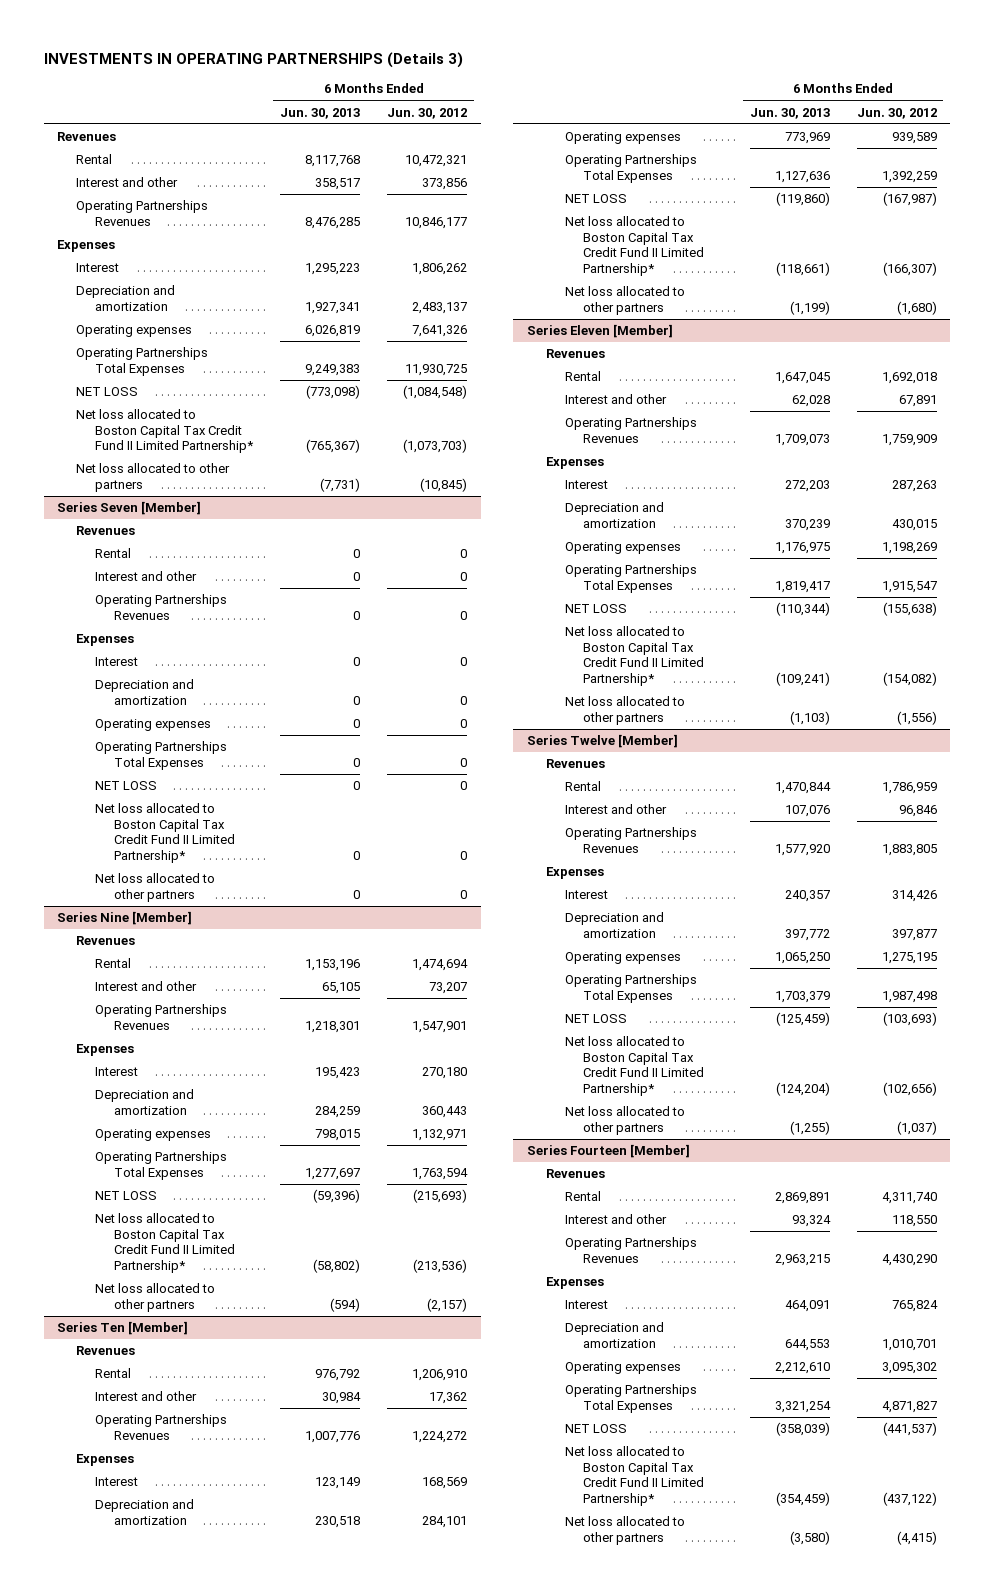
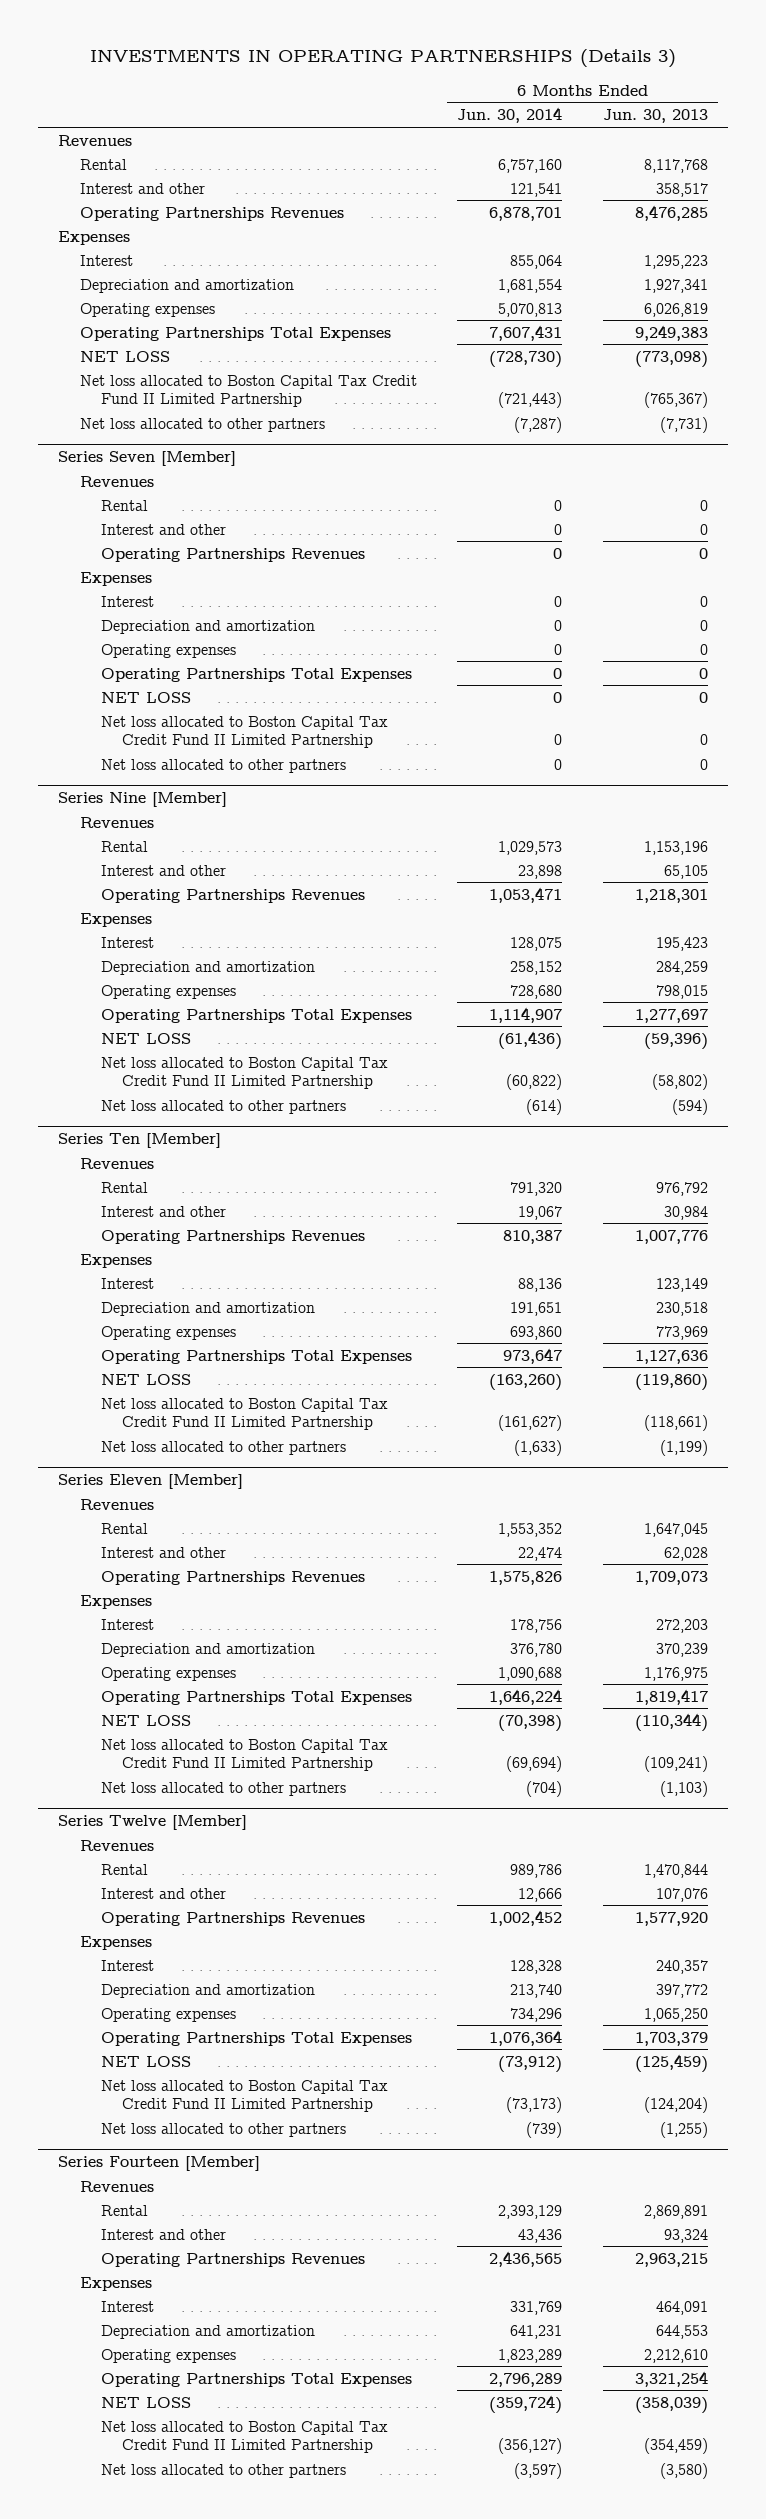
- | 6 Months Ended Jun. 30, 2013 | 6 Months Ended Jun. 30, 2012
+ | 6 Months Ended Jun. 30, 2014 | 6 Months Ended Jun. 30, 2013
- Net loss allocated to Boston Capital Tax Credit Fund II Limited Partnership* | (765,367) | (1,073,703)
+ Net loss allocated to Boston Capital Tax Credit Fund II Limited Partnership | (721,443) | (765,367)
@ Series Seven [Member]
- Net loss allocated to Boston Capital Tax Credit Fund II Limited Partnership* | 0 | 0
+ Net loss allocated to Boston Capital Tax Credit Fund II Limited Partnership | 0 | 0
@ Series Nine [Member]
- Net loss allocated to Boston Capital Tax Credit Fund II Limited Partnership* | (58,802) | (213,536)
+ Net loss allocated to Boston Capital Tax Credit Fund II Limited Partnership | (60,822) | (58,802)
@ Series Ten [Member]
- Net loss allocated to Boston Capital Tax Credit Fund II Limited Partnership* | (118,661) | (166,307)
+ Net loss allocated to Boston Capital Tax Credit Fund II Limited Partnership | (161,627) | (118,661)
@ Series Eleven [Member]
- Net loss allocated to Boston Capital Tax Credit Fund II Limited Partnership* | (109,241) | (154,082)
+ Net loss allocated to Boston Capital Tax Credit Fund II Limited Partnership | (69,694) | (109,241)
@ Series Twelve [Member]
- Net loss allocated to Boston Capital Tax Credit Fund II Limited Partnership* | (124,204) | (102,656)
+ Net loss allocated to Boston Capital Tax Credit Fund II Limited Partnership | (73,173) | (124,204)
@ Series Fourteen [Member]
- Net loss allocated to Boston Capital Tax Credit Fund II Limited Partnership* | (354,459) | (437,122)
+ Net loss allocated to Boston Capital Tax Credit Fund II Limited Partnership | (356,127) | (354,459)

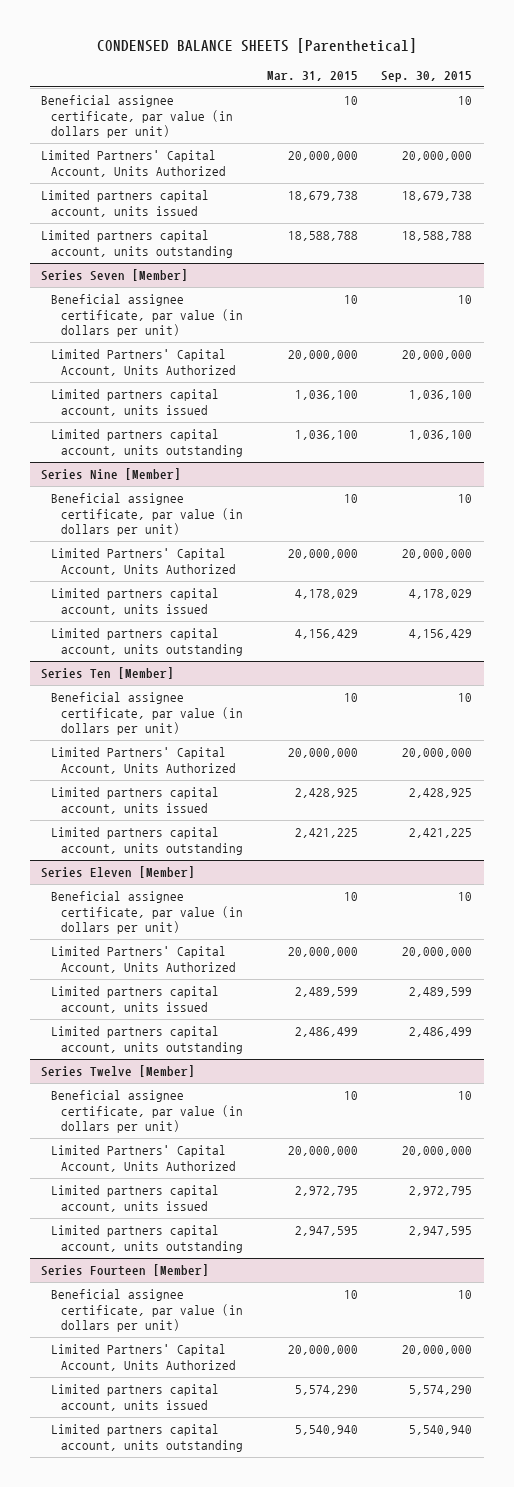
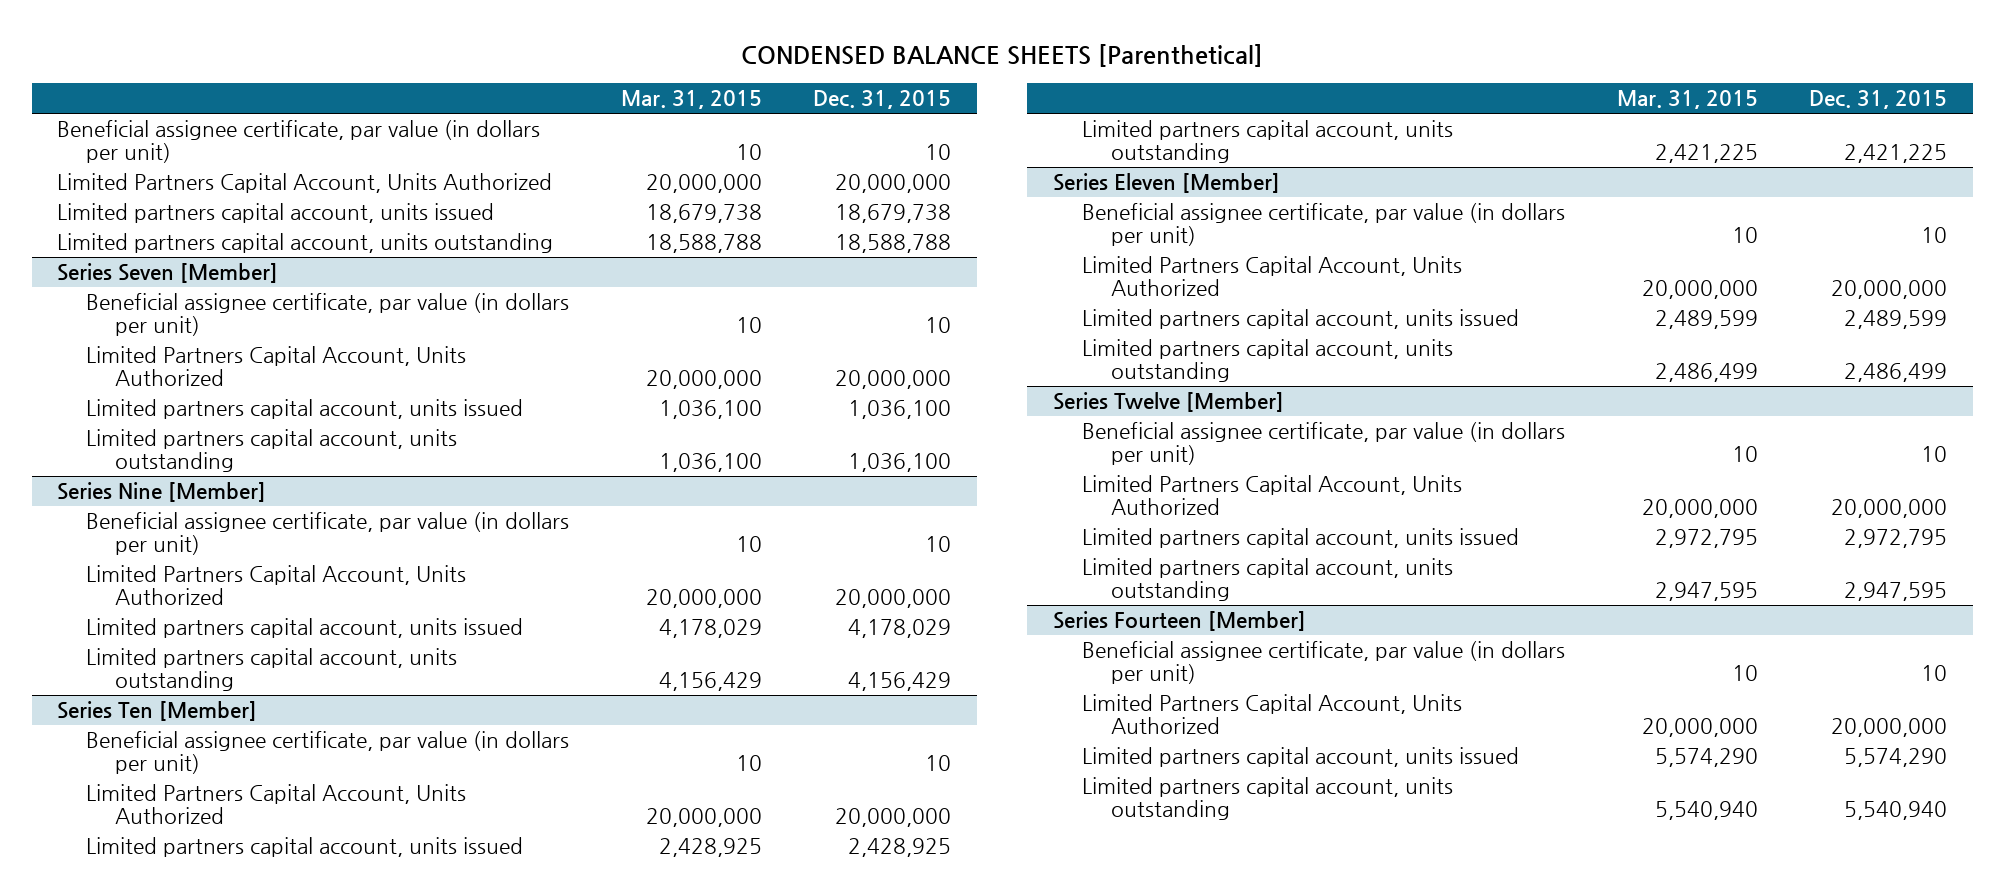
- | Mar. 31, 2015 | Sep. 30, 2015
+ | Mar. 31, 2015 | Dec. 31, 2015
- Limited Partners' Capital Account, Units Authorized | 20,000,000 | 20,000,000
+ Limited Partners Capital Account, Units Authorized | 20,000,000 | 20,000,000
@ Series Seven [Member]
- Limited Partners' Capital Account, Units Authorized | 20,000,000 | 20,000,000
+ Limited Partners Capital Account, Units Authorized | 20,000,000 | 20,000,000
@ Series Nine [Member]
- Limited Partners' Capital Account, Units Authorized | 20,000,000 | 20,000,000
+ Limited Partners Capital Account, Units Authorized | 20,000,000 | 20,000,000
@ Series Ten [Member]
- Limited Partners' Capital Account, Units Authorized | 20,000,000 | 20,000,000
+ Limited Partners Capital Account, Units Authorized | 20,000,000 | 20,000,000
@ Series Eleven [Member]
- Limited Partners' Capital Account, Units Authorized | 20,000,000 | 20,000,000
+ Limited Partners Capital Account, Units Authorized | 20,000,000 | 20,000,000
@ Series Twelve [Member]
- Limited Partners' Capital Account, Units Authorized | 20,000,000 | 20,000,000
+ Limited Partners Capital Account, Units Authorized | 20,000,000 | 20,000,000
@ Series Fourteen [Member]
- Limited Partners' Capital Account, Units Authorized | 20,000,000 | 20,000,000
+ Limited Partners Capital Account, Units Authorized | 20,000,000 | 20,000,000

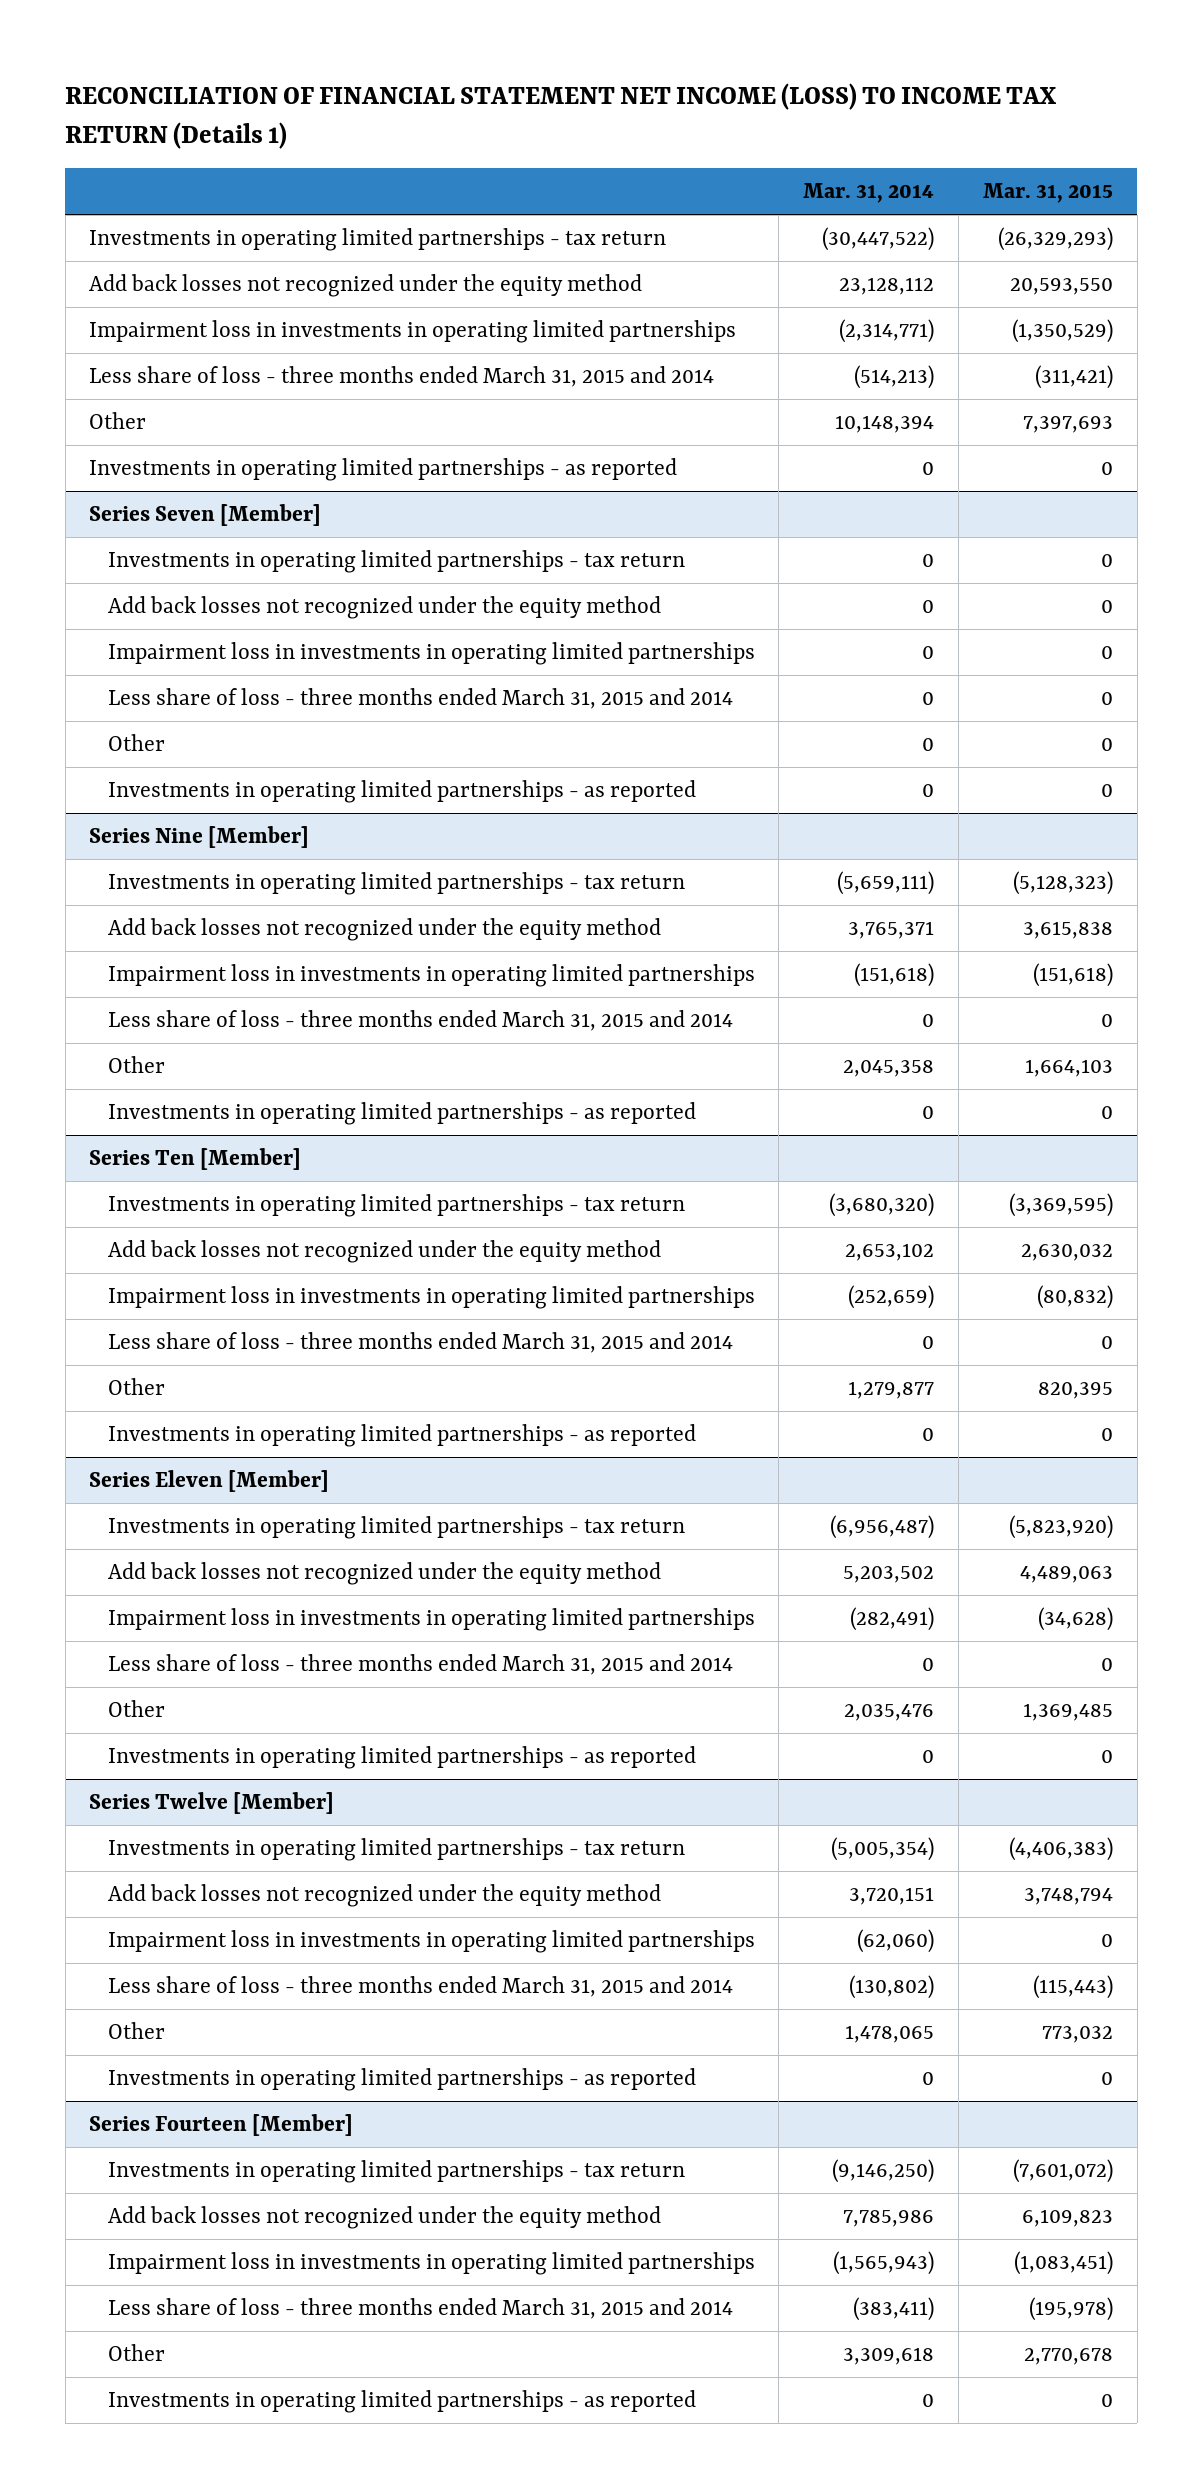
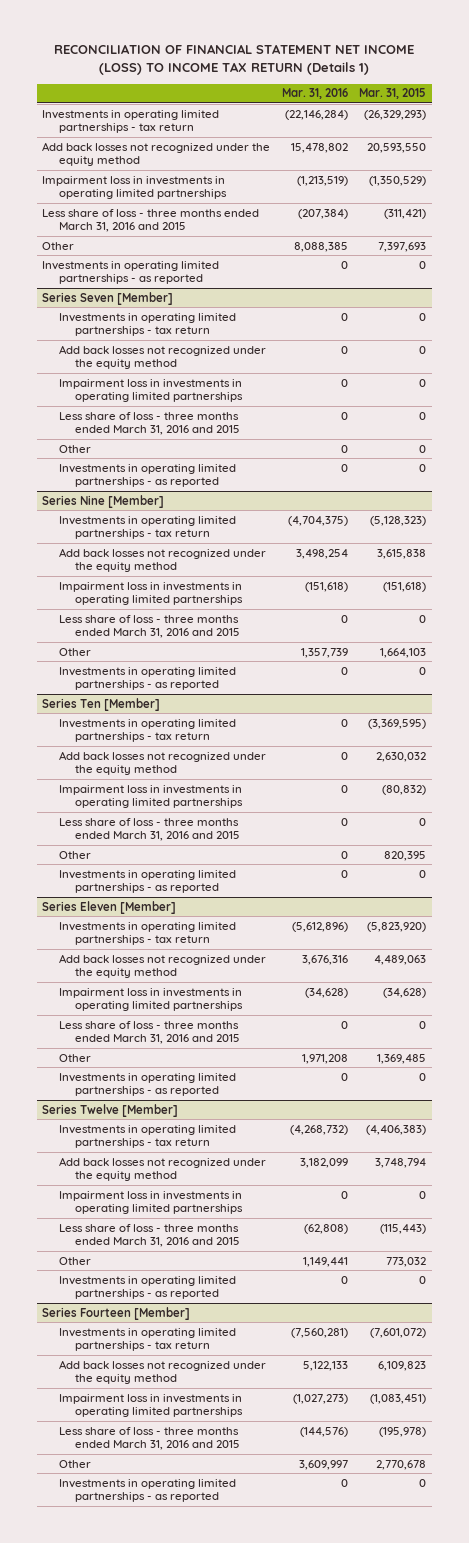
- | Mar. 31, 2014 | Mar. 31, 2015
+ | Mar. 31, 2016 | Mar. 31, 2015
- Less share of loss - three months ended March 31, 2015 and 2014 | (514,213) | (311,421)
+ Less share of loss - three months ended March 31, 2016 and 2015 | (207,384) | (311,421)
@ Series Seven [Member]
- Less share of loss - three months ended March 31, 2015 and 2014 | 0 | 0
+ Less share of loss - three months ended March 31, 2016 and 2015 | 0 | 0
@ Series Nine [Member]
- Less share of loss - three months ended March 31, 2015 and 2014 | 0 | 0
+ Less share of loss - three months ended March 31, 2016 and 2015 | 0 | 0
@ Series Ten [Member]
- Less share of loss - three months ended March 31, 2015 and 2014 | 0 | 0
+ Less share of loss - three months ended March 31, 2016 and 2015 | 0 | 0
@ Series Eleven [Member]
- Less share of loss - three months ended March 31, 2015 and 2014 | 0 | 0
+ Less share of loss - three months ended March 31, 2016 and 2015 | 0 | 0
@ Series Twelve [Member]
- Less share of loss - three months ended March 31, 2015 and 2014 | (130,802) | (115,443)
+ Less share of loss - three months ended March 31, 2016 and 2015 | (62,808) | (115,443)
@ Series Fourteen [Member]
- Less share of loss - three months ended March 31, 2015 and 2014 | (383,411) | (195,978)
+ Less share of loss - three months ended March 31, 2016 and 2015 | (144,576) | (195,978)

